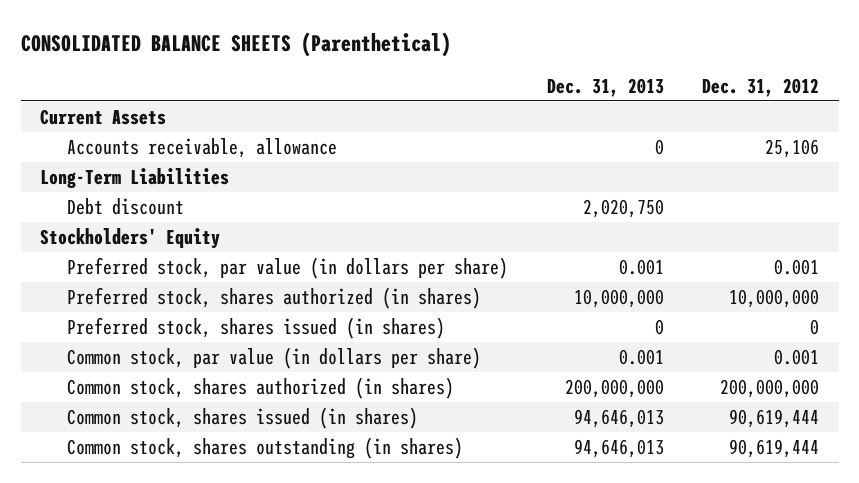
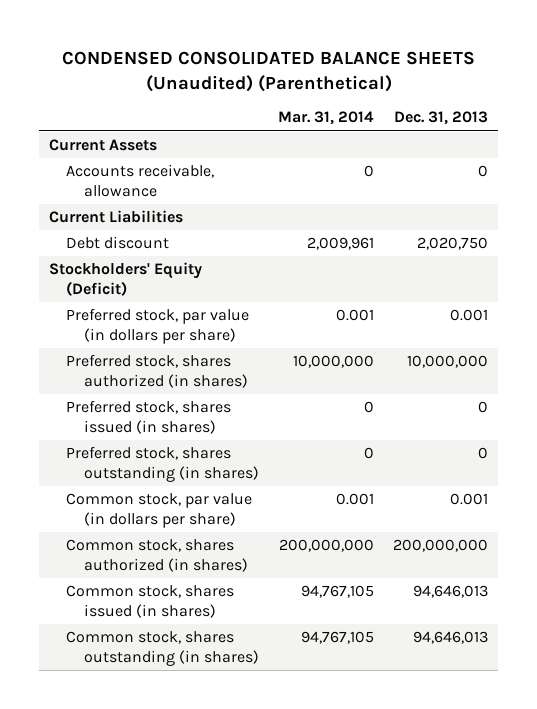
- CONSOLIDATED BALANCE SHEETS (Parenthetical)
+ CONDENSED CONSOLIDATED BALANCE SHEETS (Unaudited) (Parenthetical)
- | Dec. 31, 2013 | Dec. 31, 2012
+ | Mar. 31, 2014 | Dec. 31, 2013
- Long-Term Liabilities
+ Current Liabilities
- Stockholders' Equity
+ Stockholders' Equity (Deficit)
+ Preferred stock, shares outstanding (in shares) | 0 | 0

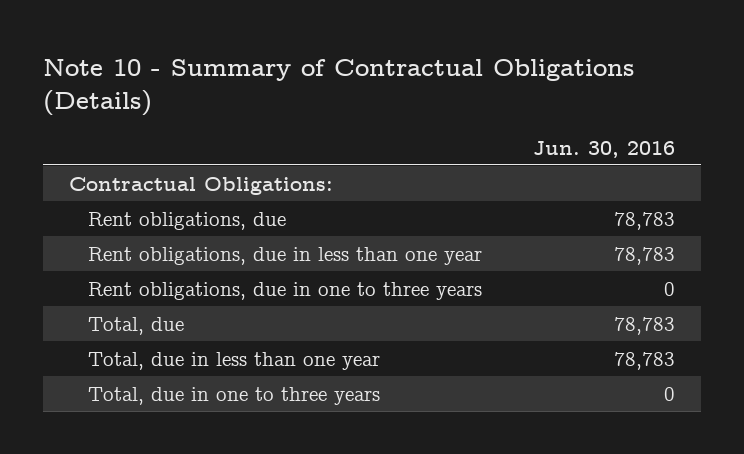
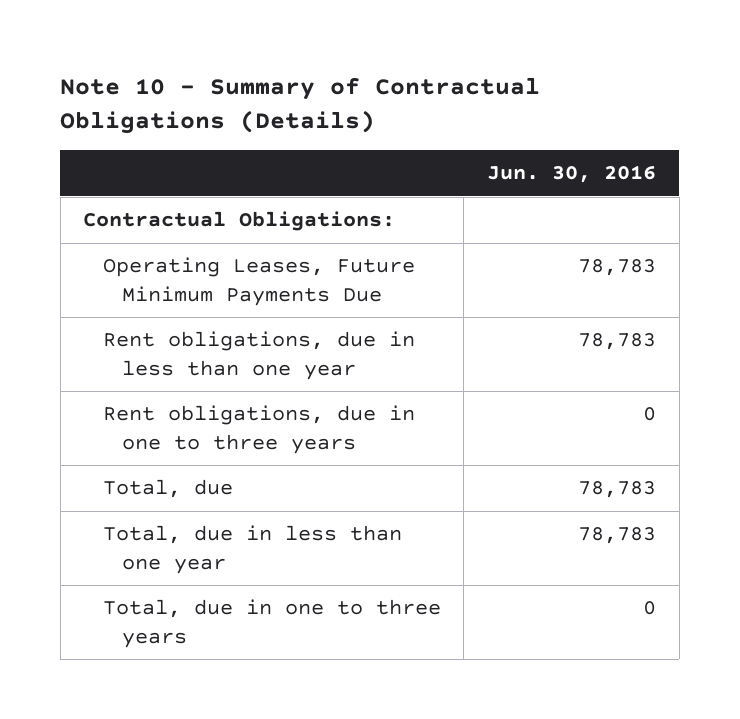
- Rent obligations, due | 78,783
+ Operating Leases, Future Minimum Payments Due | 78,783

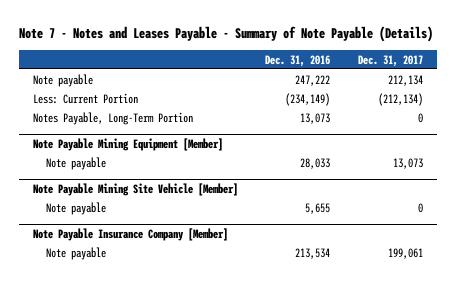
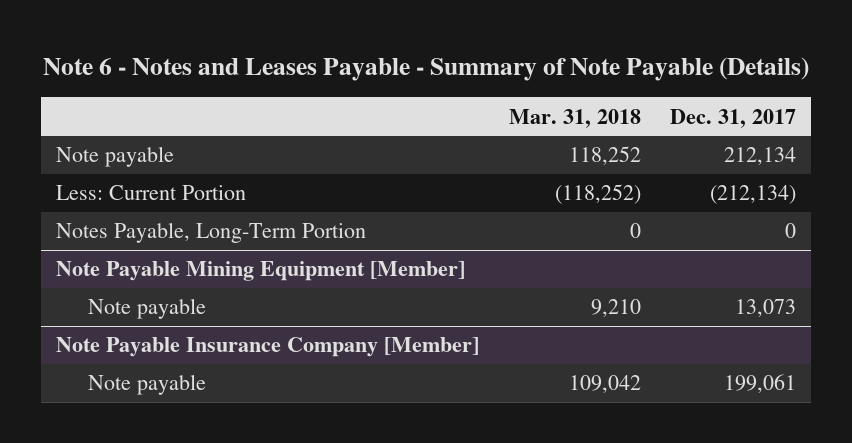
- Note 7 - Notes and Leases Payable - Summary of Note Payable (Details)
+ Note 6 - Notes and Leases Payable - Summary of Note Payable (Details)
- | Dec. 31, 2016 | Dec. 31, 2017
+ | Mar. 31, 2018 | Dec. 31, 2017
- Note Payable Mining Site Vehicle [Member]
- Note payable | 5,655 | 0

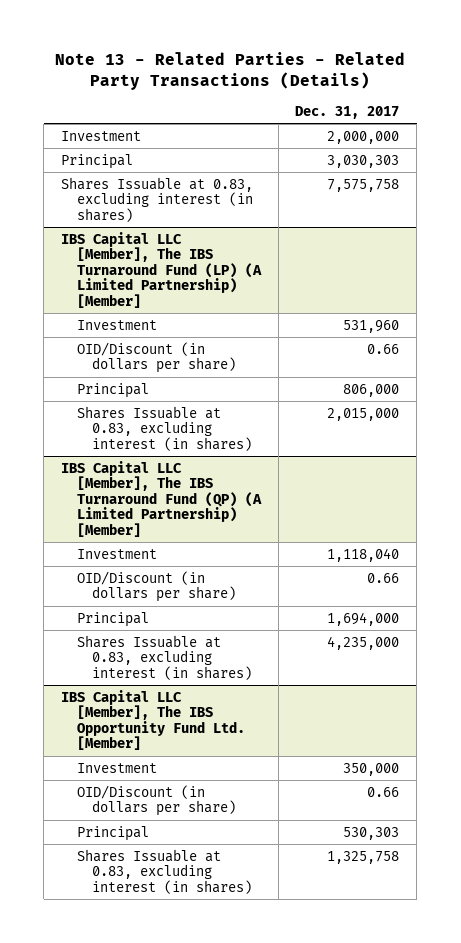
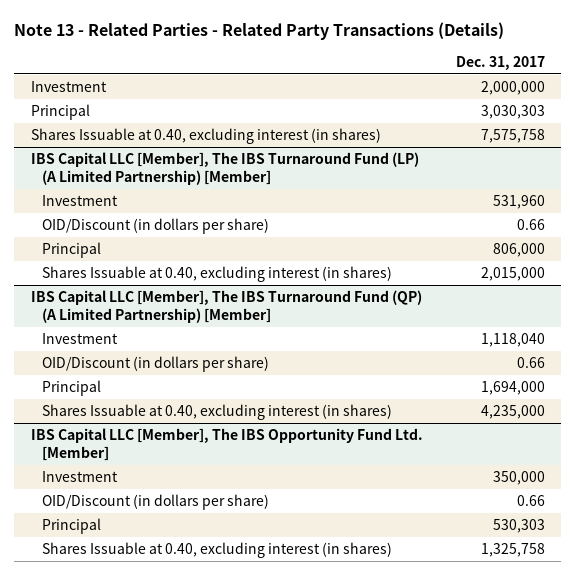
- Shares Issuable at 0.83, excluding interest (in shares) | 7,575,758
+ Shares Issuable at 0.40, excluding interest (in shares) | 7,575,758
@ IBS Capital LLC [Member], The IBS Turnaround Fund (LP) (A Limited Partnership) [Member]
- Shares Issuable at 0.83, excluding interest (in shares) | 2,015,000
+ Shares Issuable at 0.40, excluding interest (in shares) | 2,015,000
@ IBS Capital LLC [Member], The IBS Turnaround Fund (QP) (A Limited Partnership) [Member]
- Shares Issuable at 0.83, excluding interest (in shares) | 4,235,000
+ Shares Issuable at 0.40, excluding interest (in shares) | 4,235,000
@ IBS Capital LLC [Member], The IBS Opportunity Fund Ltd. [Member]
- Shares Issuable at 0.83, excluding interest (in shares) | 1,325,758
+ Shares Issuable at 0.40, excluding interest (in shares) | 1,325,758

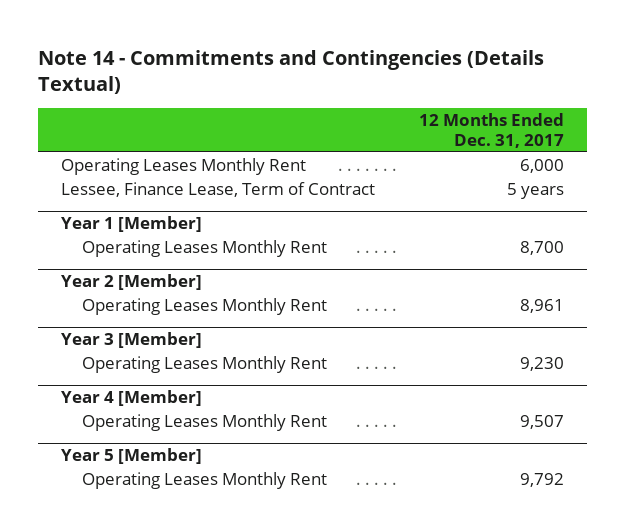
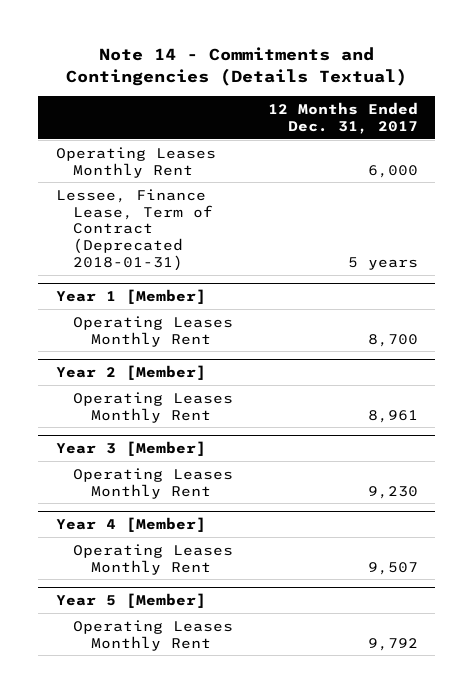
- Lessee, Finance Lease, Term of Contract | 5 years
+ Lessee, Finance Lease, Term of Contract (Deprecated 2018-01-31) | 5 years

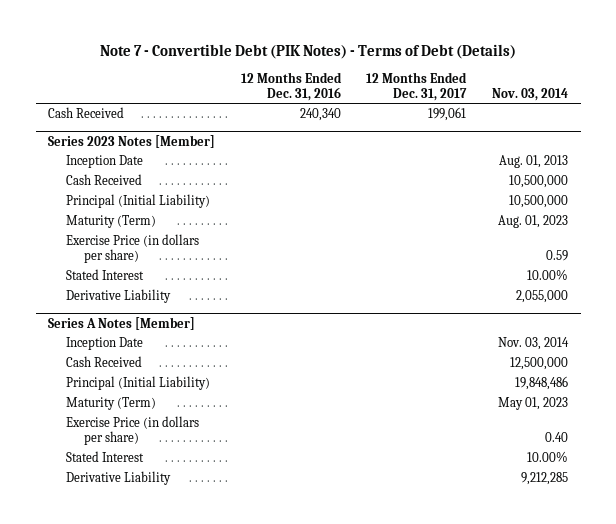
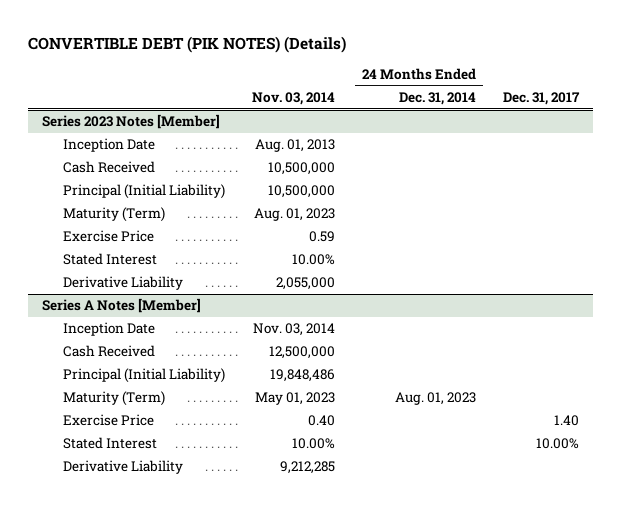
- Note 7 - Convertible Debt (PIK Notes) - Terms of Debt (Details)
+ CONVERTIBLE DEBT (PIK NOTES) (Details)
- | 12 Months Ended Dec. 31, 2016 | 12 Months Ended Dec. 31, 2017 | Nov. 03, 2014
+ | Nov. 03, 2014 | 24 Months Ended Dec. 31, 2014 | Dec. 31, 2017
- Cash Received | 240,340 | 199,061 |
@ Series 2023 Notes [Member]
- Exercise Price (in dollars per share) | | | 0.59
+ Exercise Price | 0.59 | |
@ Series A Notes [Member]
- Exercise Price (in dollars per share) | | | 0.40
+ Exercise Price | 0.40 | | 1.40

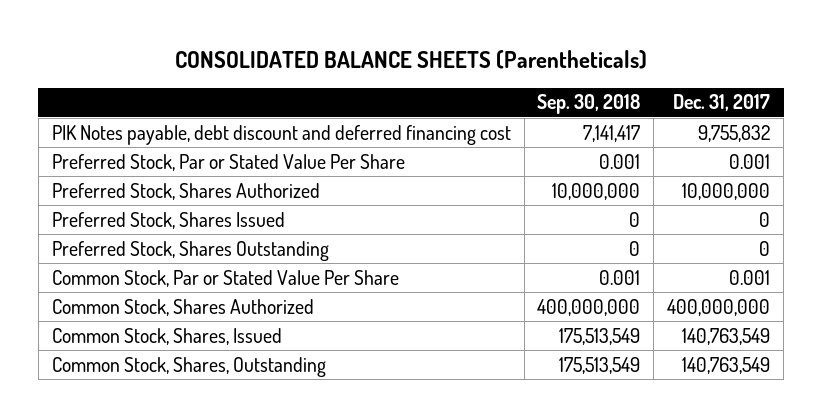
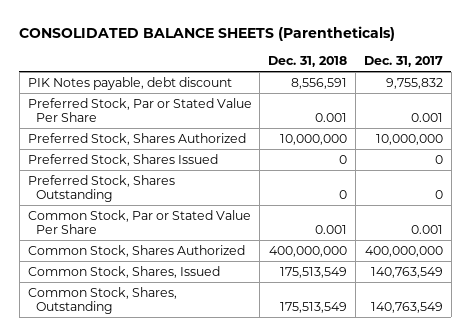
- | Sep. 30, 2018 | Dec. 31, 2017
+ | Dec. 31, 2018 | Dec. 31, 2017
- PIK Notes payable, debt discount and deferred financing cost | 7,141,417 | 9,755,832
+ PIK Notes payable, debt discount | 8,556,591 | 9,755,832

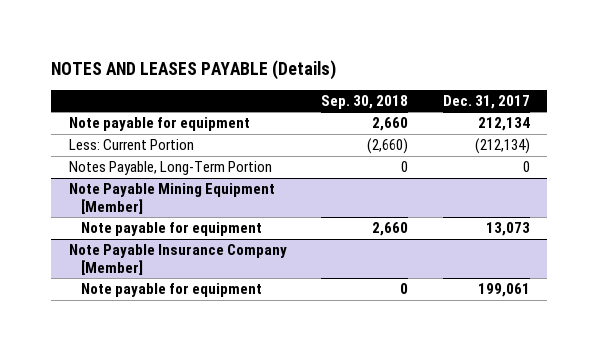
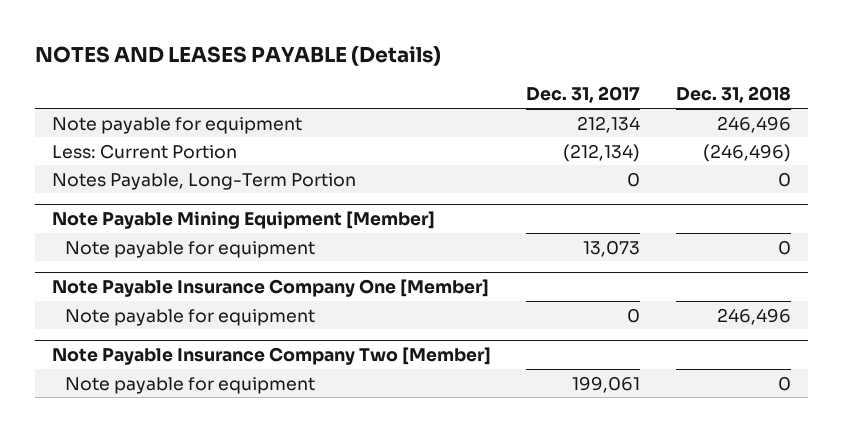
- | Sep. 30, 2018 | Dec. 31, 2017
+ | Dec. 31, 2017 | Dec. 31, 2018
- Note Payable Insurance Company [Member]
+ Note Payable Insurance Company One [Member]
+ Note payable for equipment | 0 | 246,496
+ Note Payable Insurance Company Two [Member]

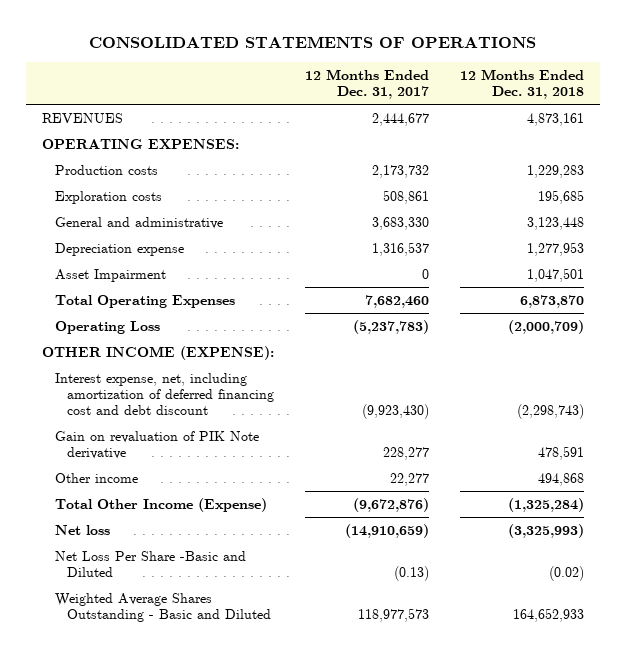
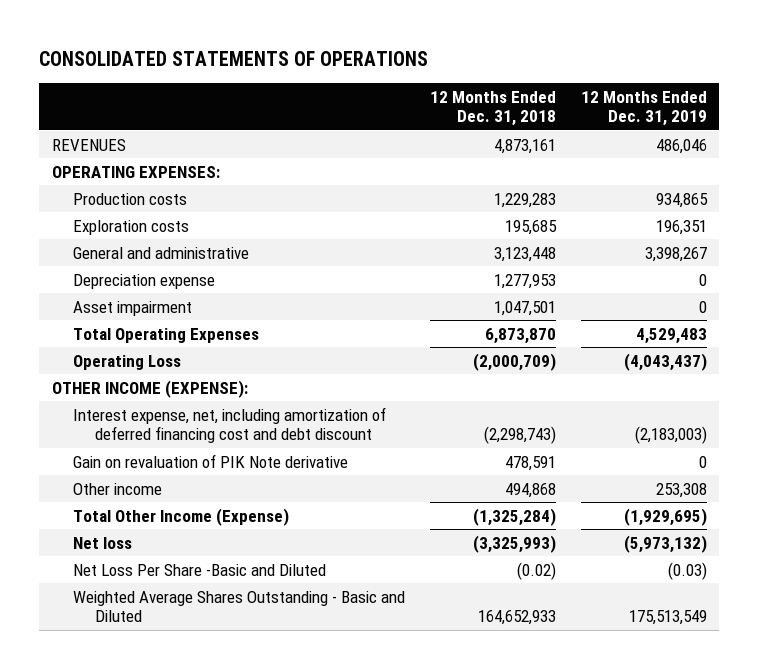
- | 12 Months Ended Dec. 31, 2017 | 12 Months Ended Dec. 31, 2018
+ | 12 Months Ended Dec. 31, 2018 | 12 Months Ended Dec. 31, 2019
- Asset Impairment | 0 | 1,047,501
+ Asset impairment | 1,047,501 | 0

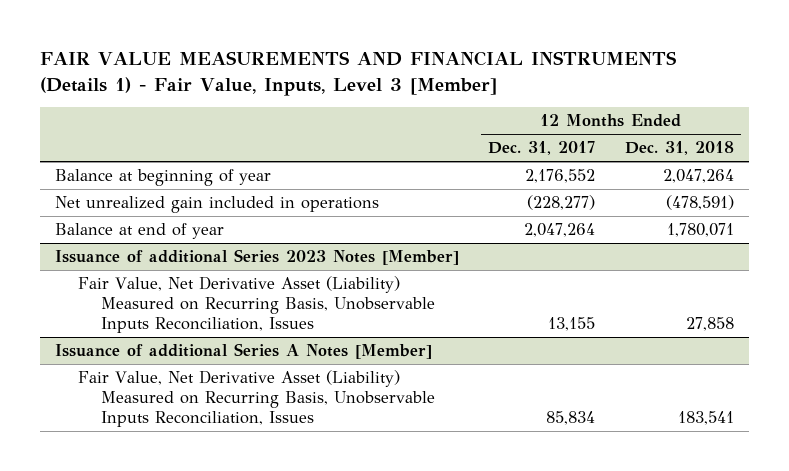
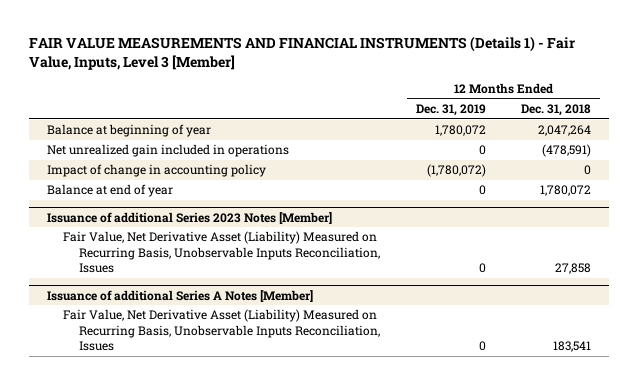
- | 12 Months Ended Dec. 31, 2017 | 12 Months Ended Dec. 31, 2018
+ | 12 Months Ended Dec. 31, 2019 | 12 Months Ended Dec. 31, 2018
- Balance at end of year | 2,047,264 | 1,780,071
+ Impact of change in accounting policy | (1,780,072) | 0
+ Balance at end of year | 0 | 1,780,072

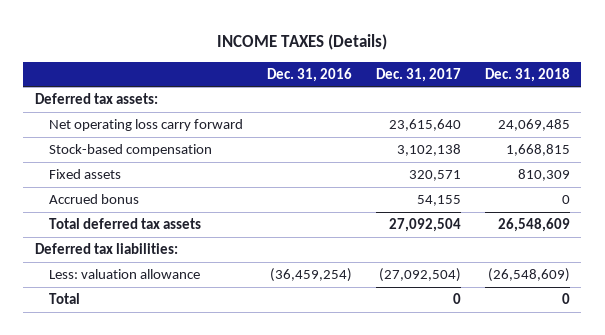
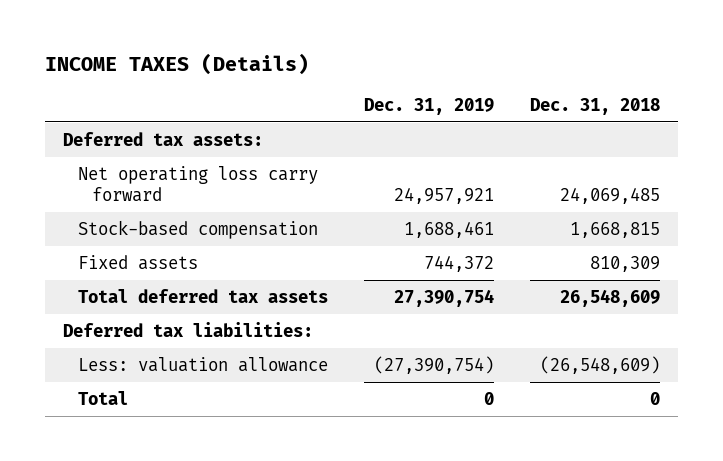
- | Dec. 31, 2016 | Dec. 31, 2017 | Dec. 31, 2018
+ | Dec. 31, 2019 | Dec. 31, 2018
- Accrued bonus | | 54,155 | 0

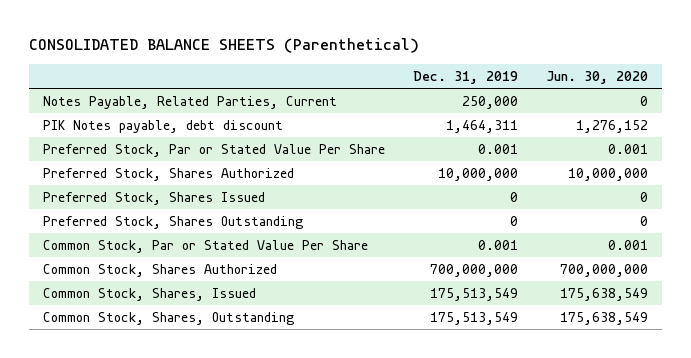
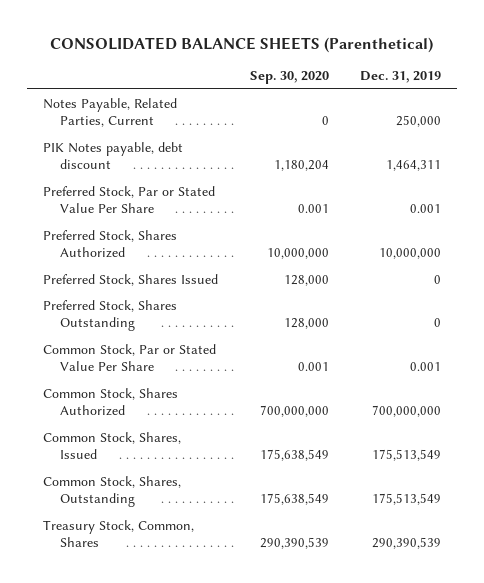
- | Dec. 31, 2019 | Jun. 30, 2020
+ | Sep. 30, 2020 | Dec. 31, 2019
+ Treasury Stock, Common, Shares | 290,390,539 | 290,390,539

